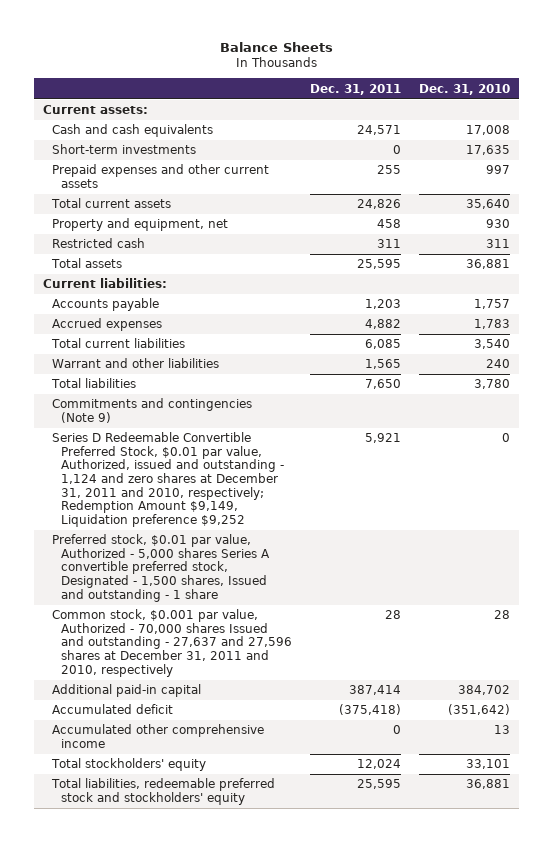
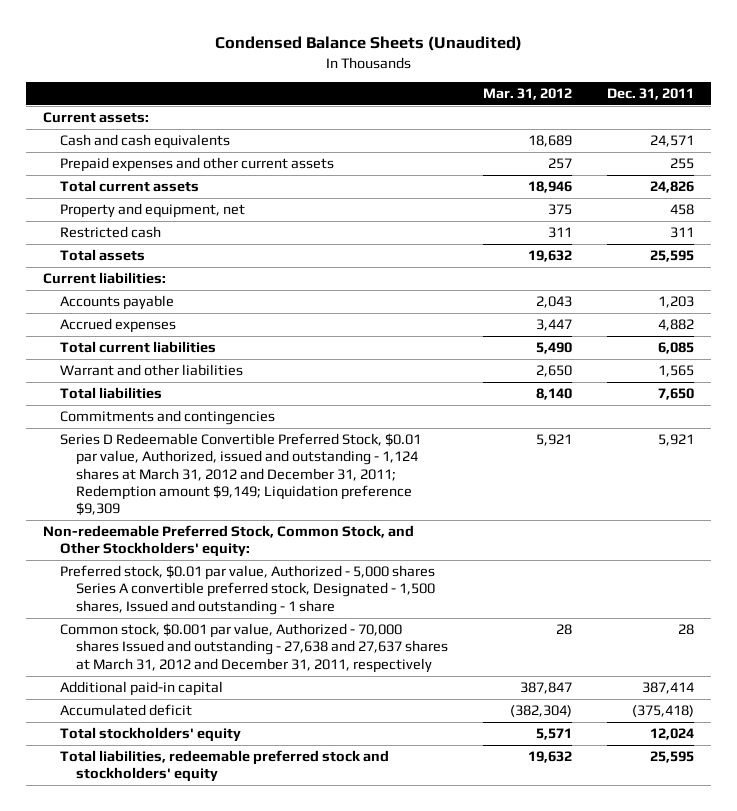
- Balance Sheets
+ Condensed Balance Sheets (Unaudited)
- | Dec. 31, 2011 | Dec. 31, 2010
+ | Mar. 31, 2012 | Dec. 31, 2011
- Short-term investments | 0 | 17,635
- Commitments and contingencies (Note 9)
- Series D Redeemable Convertible Preferred Stock, $0.01 par value, Authorized, issued and outstanding - 1,124 and zero shares at December 31, 2011 and 2010, respectively; Redemption Amount $9,149, Liquidation preference $9,252 | 5,921 | 0
+ Commitments and contingencies
+ Series D Redeemable Convertible Preferred Stock, $0.01 par value, Authorized, issued and outstanding - 1,124 shares at March 31, 2012 and December 31, 2011; Redemption amount $9,149; Liquidation preference $9,309 | 5,921 | 5,921
+ Non-redeemable Preferred Stock, Common Stock, and Other Stockholders' equity:
- Common stock, $0.001 par value, Authorized - 70,000 shares Issued and outstanding - 27,637 and 27,596 shares at December 31, 2011 and 2010, respectively | 28 | 28
+ Common stock, $0.001 par value, Authorized - 70,000 shares Issued and outstanding - 27,638 and 27,637 shares at March 31, 2012 and December 31, 2011, respectively | 28 | 28
- Accumulated other comprehensive income | 0 | 13

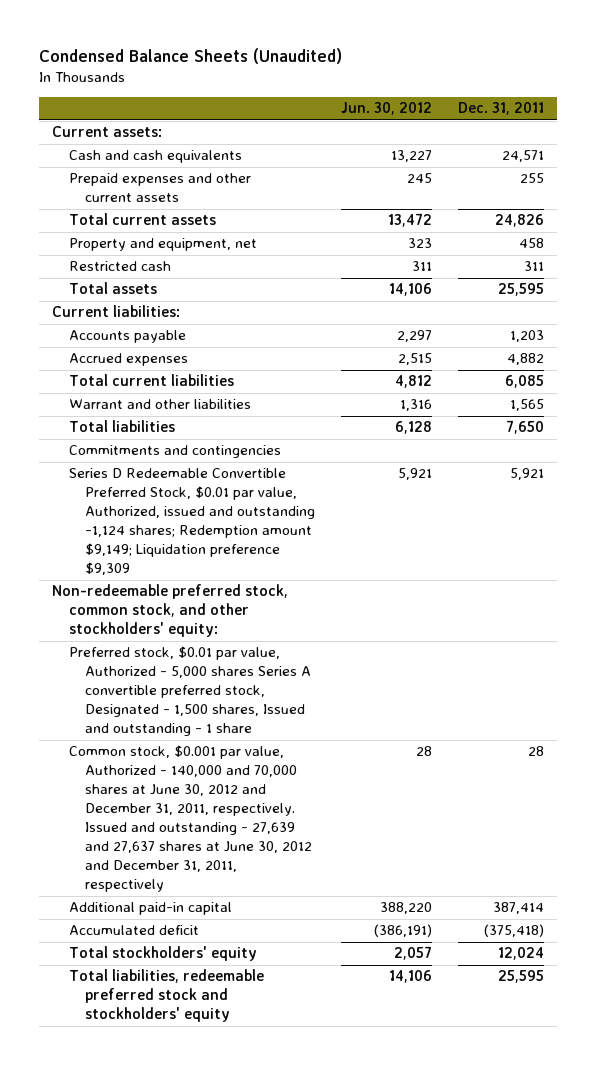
- | Mar. 31, 2012 | Dec. 31, 2011
+ | Jun. 30, 2012 | Dec. 31, 2011
- Series D Redeemable Convertible Preferred Stock, $0.01 par value, Authorized, issued and outstanding - 1,124 shares at March 31, 2012 and December 31, 2011; Redemption amount $9,149; Liquidation preference $9,309 | 5,921 | 5,921
- Non-redeemable Preferred Stock, Common Stock, and Other Stockholders' equity:
+ Series D Redeemable Convertible Preferred Stock, $0.01 par value, Authorized, issued and outstanding -1,124 shares; Redemption amount $9,149; Liquidation preference $9,309 | 5,921 | 5,921
+ Non-redeemable preferred stock, common stock, and other stockholders' equity:
- Common stock, $0.001 par value, Authorized - 70,000 shares Issued and outstanding - 27,638 and 27,637 shares at March 31, 2012 and December 31, 2011, respectively | 28 | 28
+ Common stock, $0.001 par value, Authorized - 140,000 and 70,000 shares at June 30, 2012 and December 31, 2011, respectively. Issued and outstanding - 27,639 and 27,637 shares at June 30, 2012 and December 31, 2011, respectively | 28 | 28

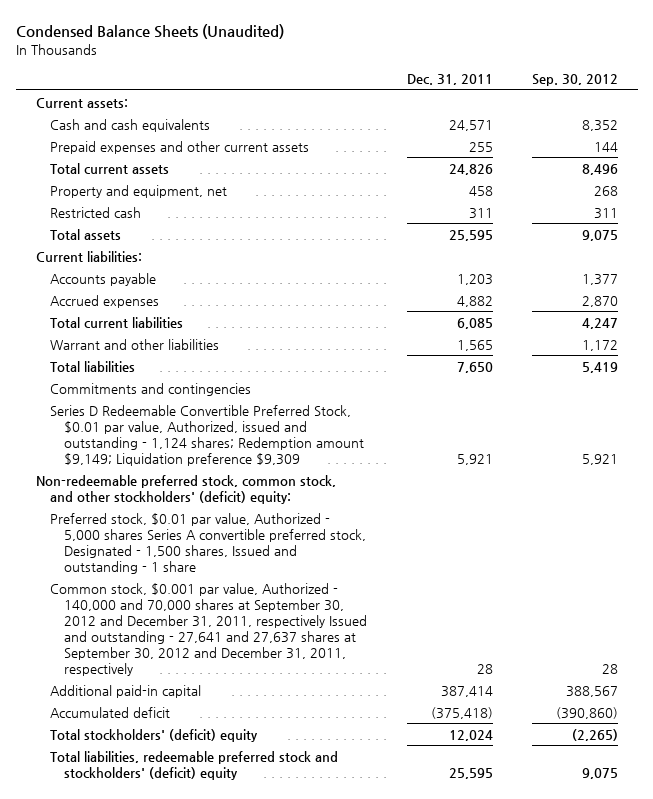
- | Jun. 30, 2012 | Dec. 31, 2011
+ | Dec. 31, 2011 | Sep. 30, 2012
- Series D Redeemable Convertible Preferred Stock, $0.01 par value, Authorized, issued and outstanding -1,124 shares; Redemption amount $9,149; Liquidation preference $9,309 | 5,921 | 5,921
- Non-redeemable preferred stock, common stock, and other stockholders' equity:
+ Series D Redeemable Convertible Preferred Stock, $0.01 par value, Authorized, issued and outstanding - 1,124 shares; Redemption amount $9,149; Liquidation preference $9,309 | 5,921 | 5,921
+ Non-redeemable preferred stock, common stock, and other stockholders' (deficit) equity:
- Common stock, $0.001 par value, Authorized - 140,000 and 70,000 shares at June 30, 2012 and December 31, 2011, respectively. Issued and outstanding - 27,639 and 27,637 shares at June 30, 2012 and December 31, 2011, respectively | 28 | 28
+ Common stock, $0.001 par value, Authorized - 140,000 and 70,000 shares at September 30, 2012 and December 31, 2011, respectively Issued and outstanding - 27,641 and 27,637 shares at September 30, 2012 and December 31, 2011, respectively | 28 | 28
- Total stockholders' equity | 2,057 | 12,024
- Total liabilities, redeemable preferred stock and stockholders' equity | 14,106 | 25,595
+ Total stockholders' (deficit) equity | 12,024 | (2,265)
+ Total liabilities, redeemable preferred stock and stockholders' (deficit) equity | 25,595 | 9,075

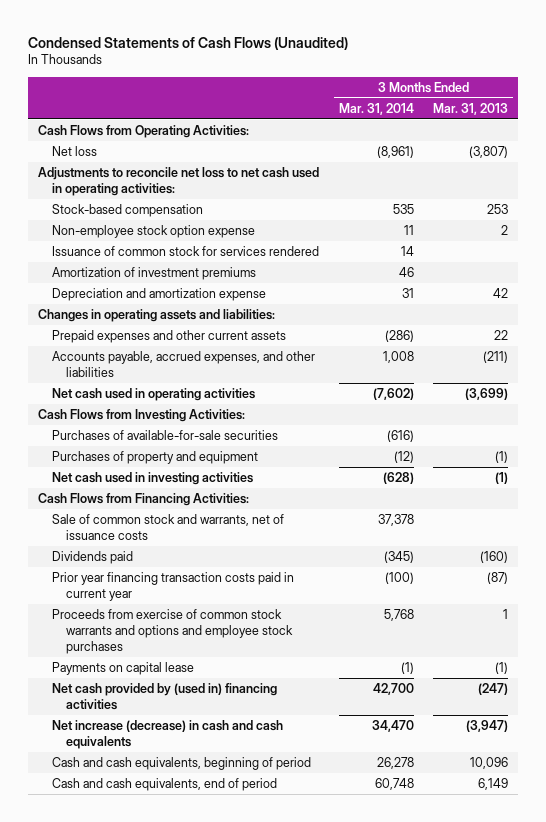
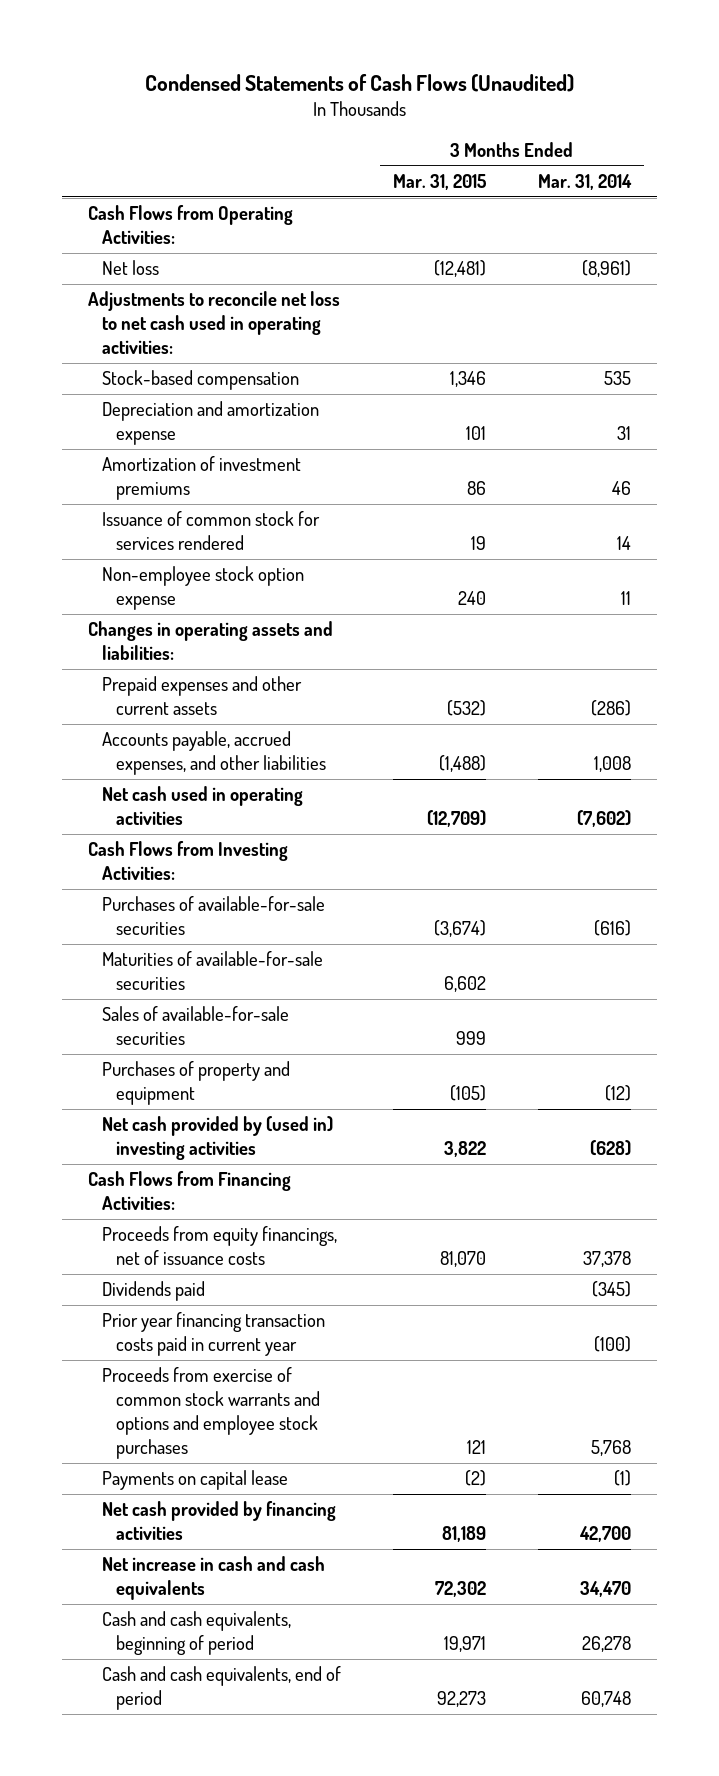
- | 3 Months Ended Mar. 31, 2014 | 3 Months Ended Mar. 31, 2013
+ | 3 Months Ended Mar. 31, 2015 | 3 Months Ended Mar. 31, 2014
moved down: Amortization of investment premiums | 86 | 46
moved down: Issuance of common stock for services rendered | 19 | 14
moved down: Non-employee stock option expense | 240 | 11
+ Maturities of available-for-sale securities | 6,602 |
+ Sales of available-for-sale securities | 999 |
- Net cash used in investing activities | (628) | (1)
+ Net cash provided by (used in) investing activities | 3,822 | (628)
- Sale of common stock and warrants, net of issuance costs | 37,378 |
+ Proceeds from equity financings, net of issuance costs | 81,070 | 37,378
- Net cash provided by (used in) financing activities | 42,700 | (247)
- Net increase (decrease) in cash and cash equivalents | 34,470 | (3,947)
+ Net cash provided by financing activities | 81,189 | 42,700
+ Net increase in cash and cash equivalents | 72,302 | 34,470

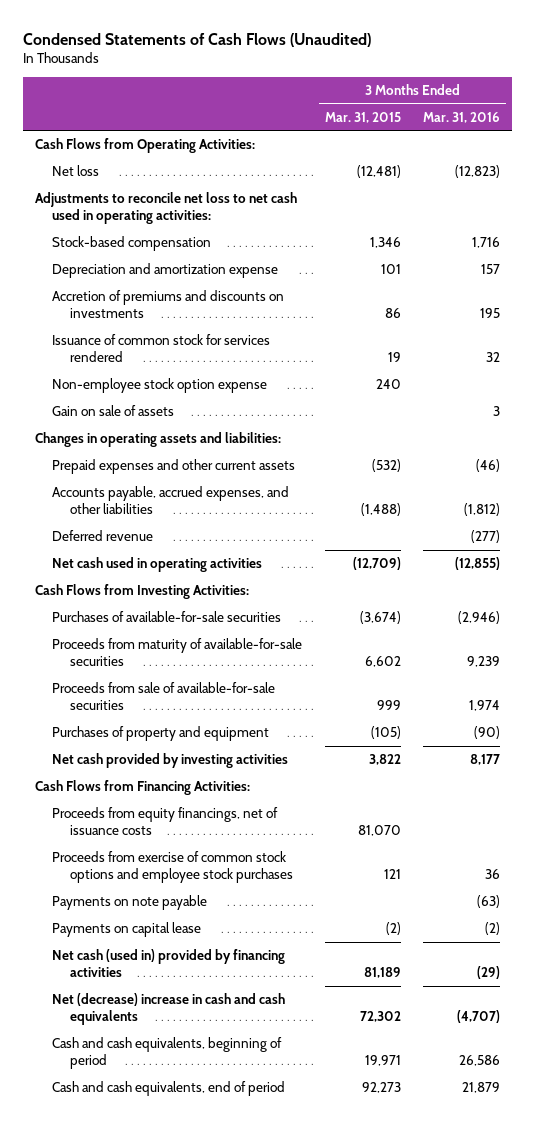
- | 3 Months Ended Mar. 31, 2015 | 3 Months Ended Mar. 31, 2014
+ | 3 Months Ended Mar. 31, 2015 | 3 Months Ended Mar. 31, 2016
- Amortization of investment premiums | 86 | 46
+ Accretion of premiums and discounts on investments | 86 | 195
+ Gain on sale of assets | | 3
+ Deferred revenue | | (277)
- Maturities of available-for-sale securities | 6,602 |
- Sales of available-for-sale securities | 999 |
+ Proceeds from maturity of available-for-sale securities | 6,602 | 9,239
+ Proceeds from sale of available-for-sale securities | 999 | 1,974
- Net cash provided by (used in) investing activities | 3,822 | (628)
+ Net cash provided by investing activities | 3,822 | 8,177
- Dividends paid | | (345)
- Prior year financing transaction costs paid in current year | | (100)
- Proceeds from exercise of common stock warrants and options and employee stock purchases | 121 | 5,768
+ Proceeds from exercise of common stock options and employee stock purchases | 121 | 36
+ Payments on note payable | | (63)
- Net cash provided by financing activities | 81,189 | 42,700
- Net increase in cash and cash equivalents | 72,302 | 34,470
+ Net cash (used in) provided by financing activities | 81,189 | (29)
+ Net (decrease) increase in cash and cash equivalents | 72,302 | (4,707)

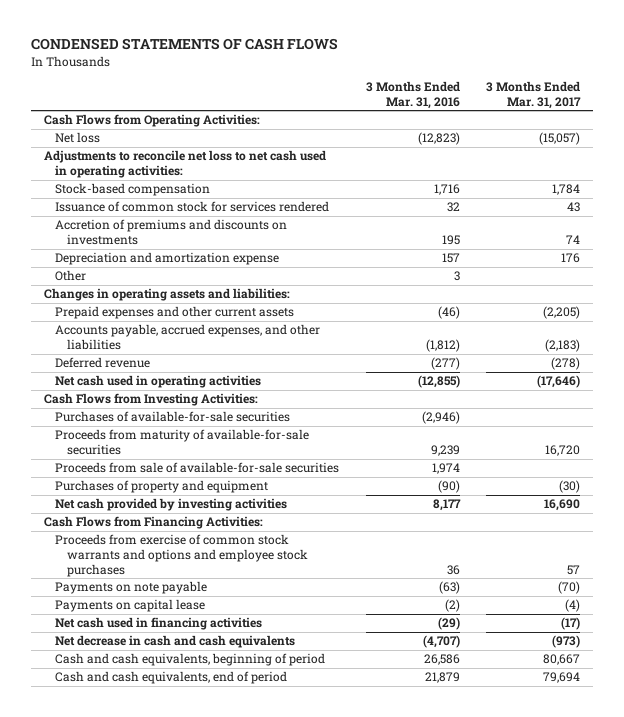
- Condensed Statements of Cash Flows (Unaudited)
+ CONDENSED STATEMENTS OF CASH FLOWS
- | 3 Months Ended Mar. 31, 2015 | 3 Months Ended Mar. 31, 2016
+ | 3 Months Ended Mar. 31, 2016 | 3 Months Ended Mar. 31, 2017
- Non-employee stock option expense | 240 |
- Gain on sale of assets | | 3
moved down: Accretion of premiums and discounts on investments | 195 | 74
moved down: Depreciation and amortization expense | 157 | 176
+ Other | 3 |
- Proceeds from equity financings, net of issuance costs | 81,070 |
- Proceeds from exercise of common stock options and employee stock purchases | 121 | 36
+ Proceeds from exercise of common stock warrants and options and employee stock purchases | 36 | 57
- Net cash (used in) provided by financing activities | 81,189 | (29)
- Net (decrease) increase in cash and cash equivalents | 72,302 | (4,707)
+ Net cash used in financing activities | (29) | (17)
+ Net decrease in cash and cash equivalents | (4,707) | (973)

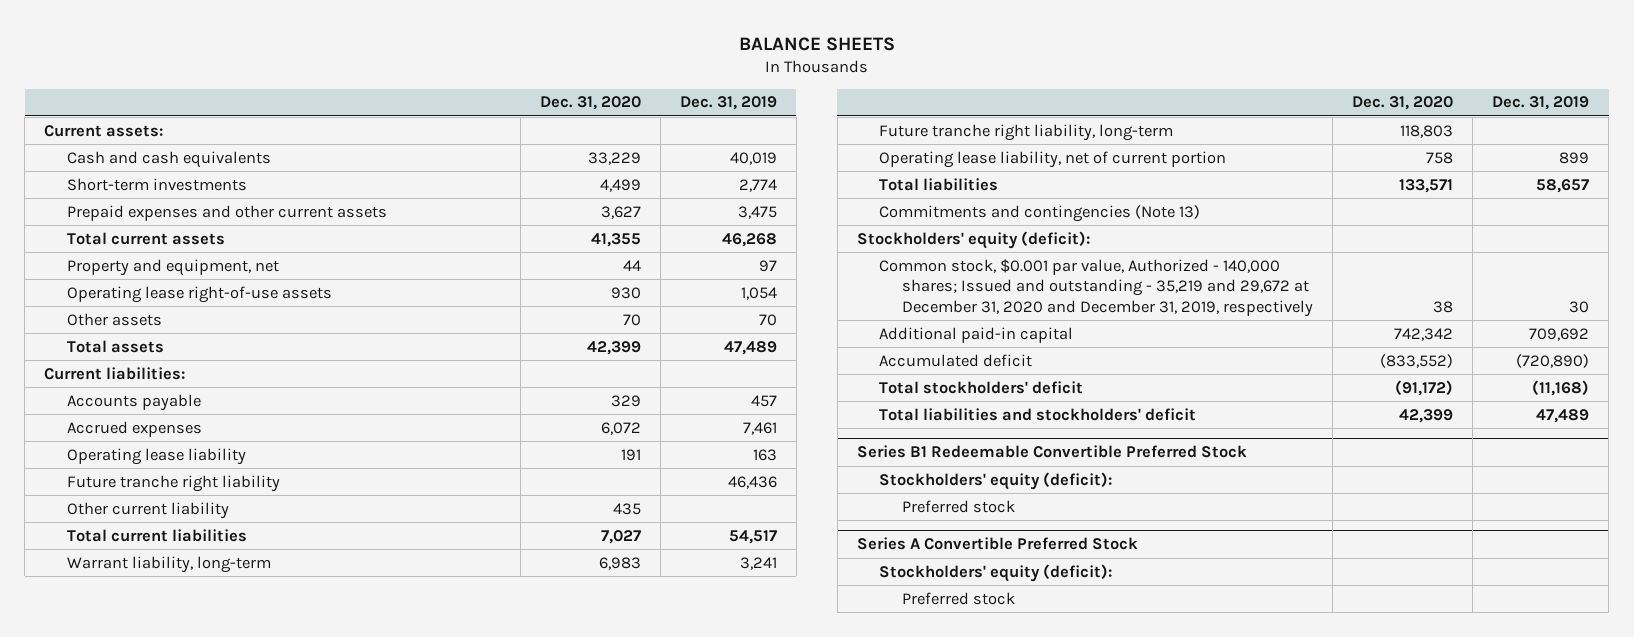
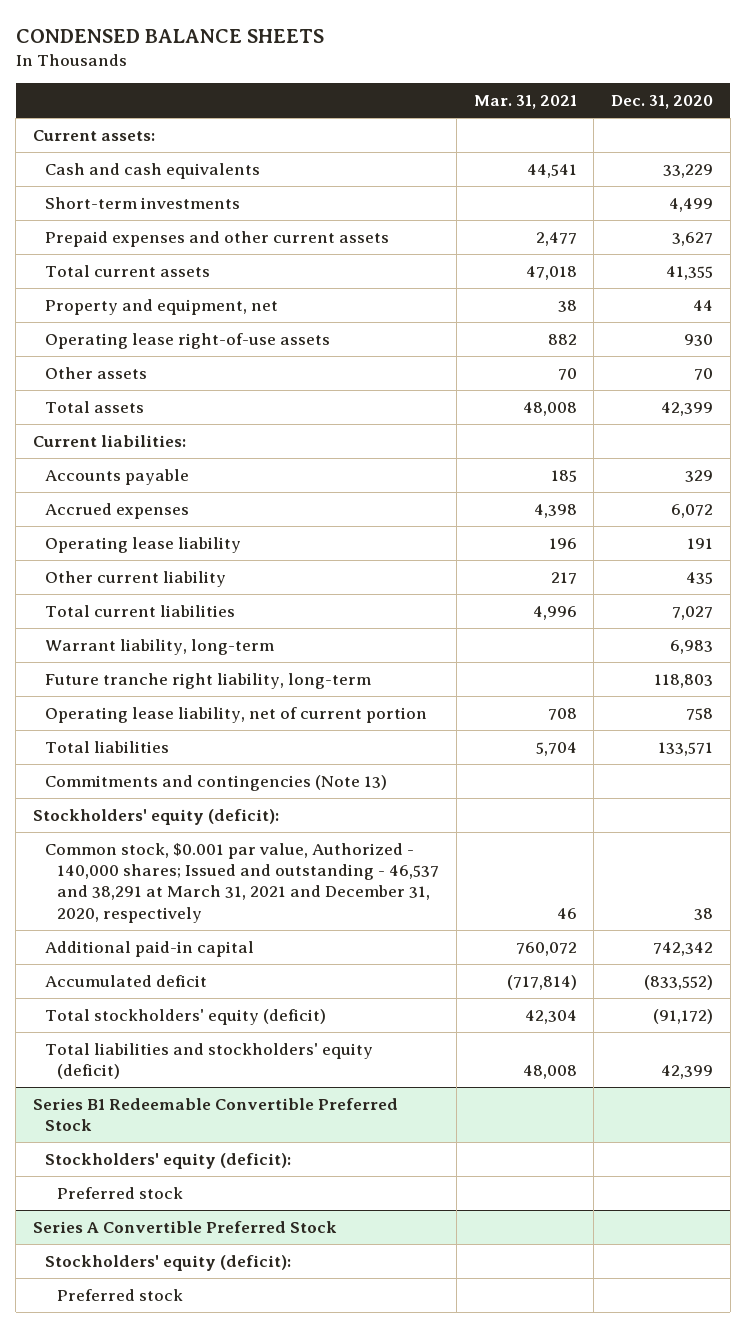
- BALANCE SHEETS
+ CONDENSED BALANCE SHEETS
- | Dec. 31, 2020 | Dec. 31, 2019
+ | Mar. 31, 2021 | Dec. 31, 2020
- Future tranche right liability | | 46,436
- Common stock, $0.001 par value, Authorized - 140,000 shares; Issued and outstanding - 35,219 and 29,672 at December 31, 2020 and December 31, 2019, respectively | 38 | 30
+ Common stock, $0.001 par value, Authorized - 140,000 shares; Issued and outstanding - 46,537 and 38,291 at March 31, 2021 and December 31, 2020, respectively | 46 | 38
- Total stockholders' deficit | (91,172) | (11,168)
- Total liabilities and stockholders' deficit | 42,399 | 47,489
+ Total stockholders' equity (deficit) | 42,304 | (91,172)
+ Total liabilities and stockholders' equity (deficit) | 48,008 | 42,399

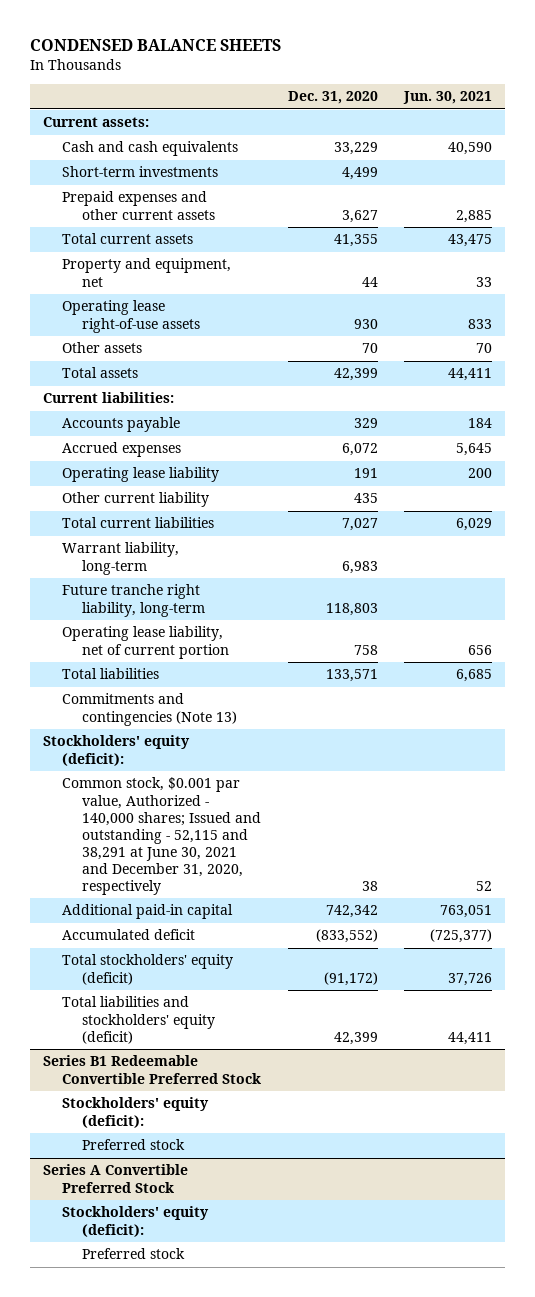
- | Mar. 31, 2021 | Dec. 31, 2020
+ | Dec. 31, 2020 | Jun. 30, 2021
- Common stock, $0.001 par value, Authorized - 140,000 shares; Issued and outstanding - 46,537 and 38,291 at March 31, 2021 and December 31, 2020, respectively | 46 | 38
+ Common stock, $0.001 par value, Authorized - 140,000 shares; Issued and outstanding - 52,115 and 38,291 at June 30, 2021 and December 31, 2020, respectively | 38 | 52

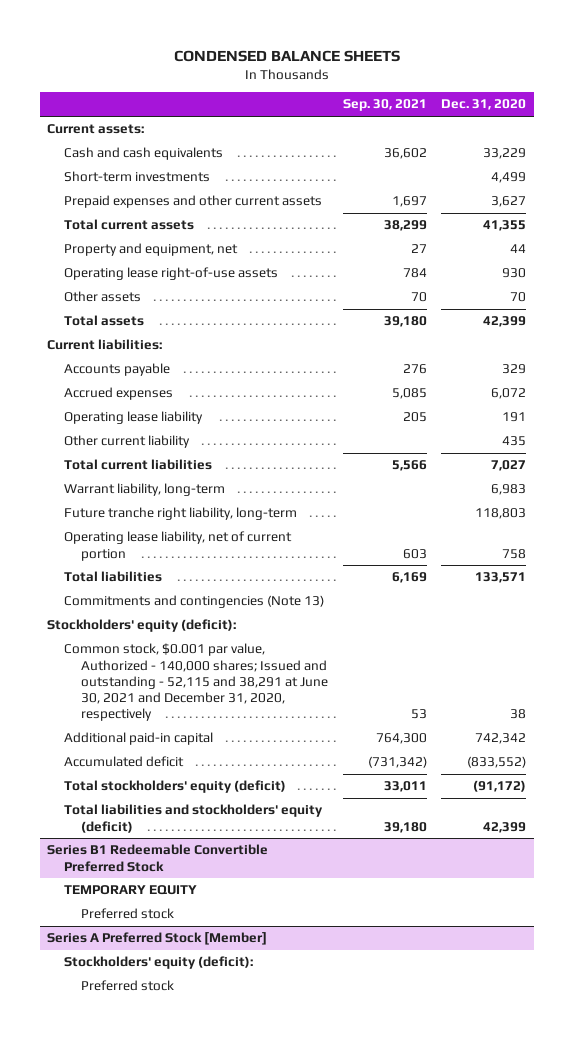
- | Dec. 31, 2020 | Jun. 30, 2021
+ | Sep. 30, 2021 | Dec. 31, 2020
@ Series B1 Redeemable Convertible Preferred Stock
- Stockholders' equity (deficit):
+ TEMPORARY EQUITY
- Series A Convertible Preferred Stock
+ Series A Preferred Stock [Member]

